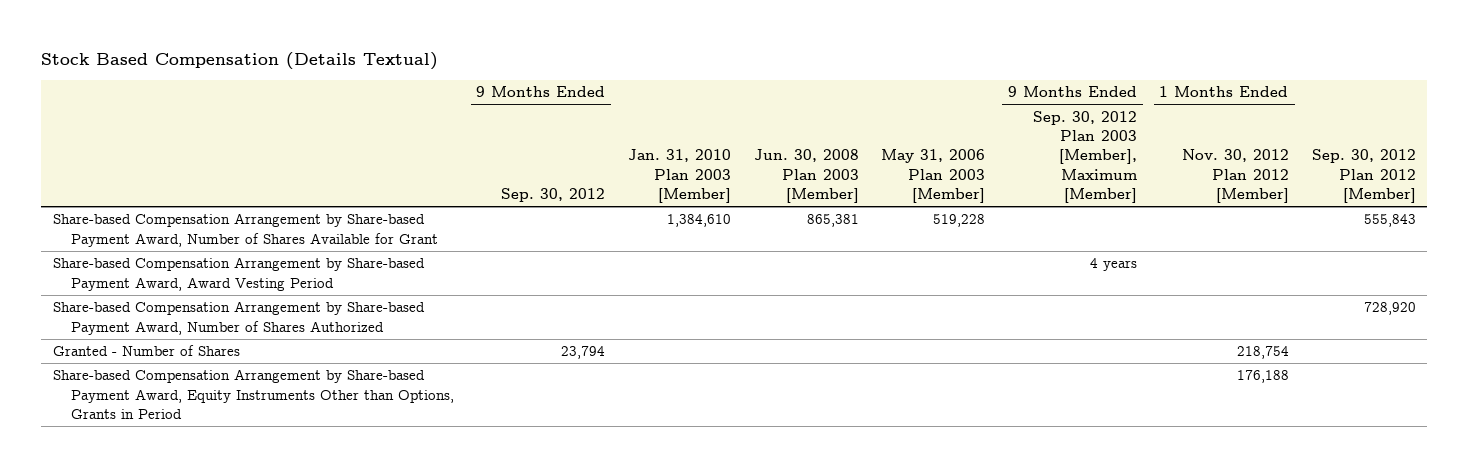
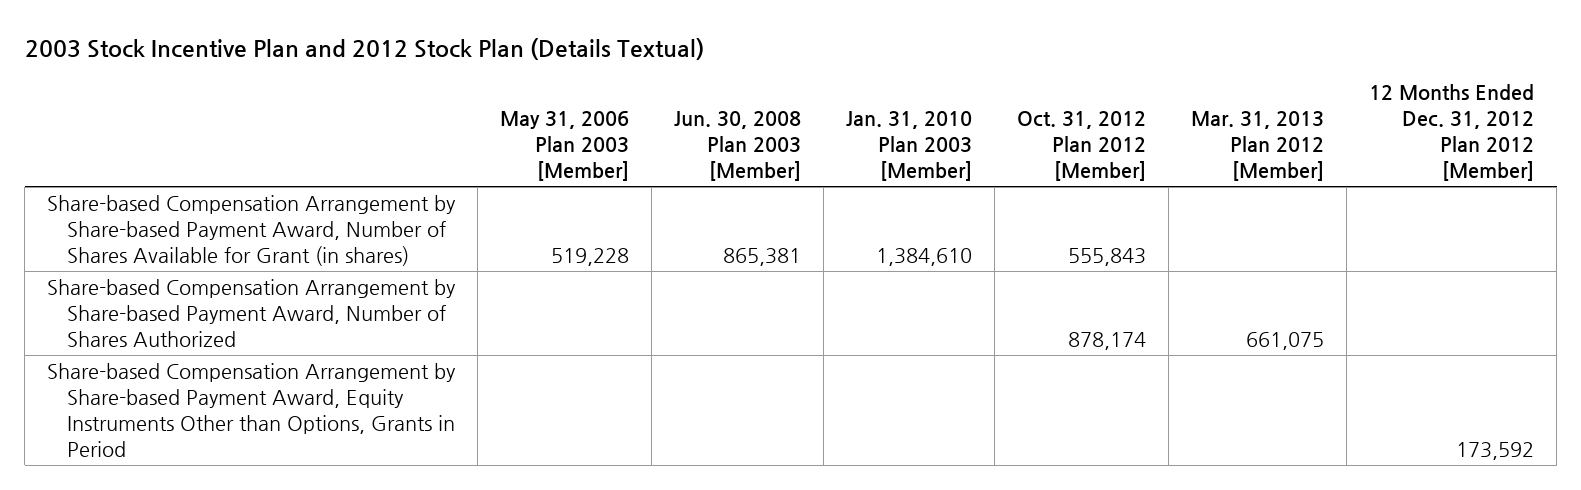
- Stock Based Compensation (Details Textual)
+ 2003 Stock Incentive Plan and 2012 Stock Plan (Details Textual)
- | 9 Months Ended Sep. 30, 2012 | Jan. 31, 2010 Plan 2003 [Member] | Jun. 30, 2008 Plan 2003 [Member] | May 31, 2006 Plan 2003 [Member] | 9 Months Ended Sep. 30, 2012 Plan 2003 [Member], Maximum [Member] | 1 Months Ended Nov. 30, 2012 Plan 2012 [Member] | Sep. 30, 2012 Plan 2012 [Member]
+ | May 31, 2006 Plan 2003 [Member] | Jun. 30, 2008 Plan 2003 [Member] | Jan. 31, 2010 Plan 2003 [Member] | Oct. 31, 2012 Plan 2012 [Member] | Mar. 31, 2013 Plan 2012 [Member] | 12 Months Ended Dec. 31, 2012 Plan 2012 [Member]
- Share-based Compensation Arrangement by Share-based Payment Award, Number of Shares Available for Grant | | 1,384,610 | 865,381 | 519,228 | | | 555,843
- Share-based Compensation Arrangement by Share-based Payment Award, Award Vesting Period | | | | | 4 years | |
+ Share-based Compensation Arrangement by Share-based Payment Award, Number of Shares Available for Grant (in shares) | 519,228 | 865,381 | 1,384,610 | 555,843 | |
- Granted - Number of Shares | 23,794 | | | | | 218,754 |

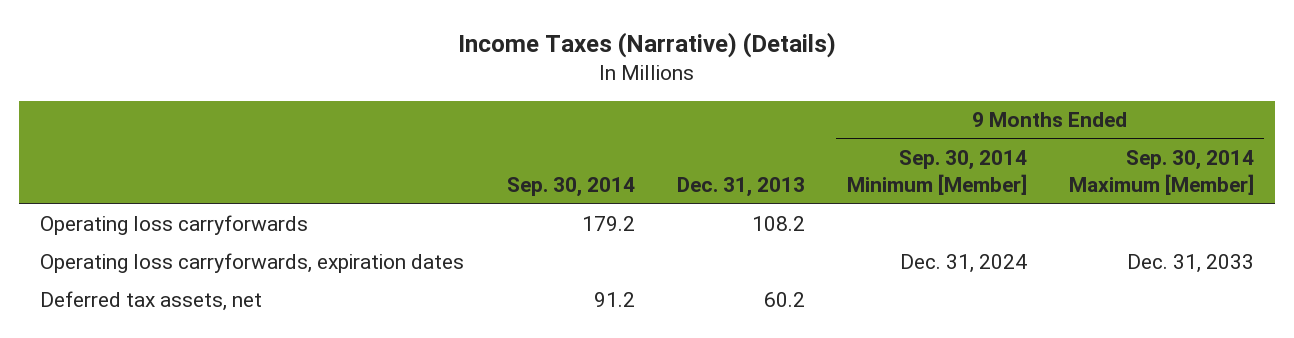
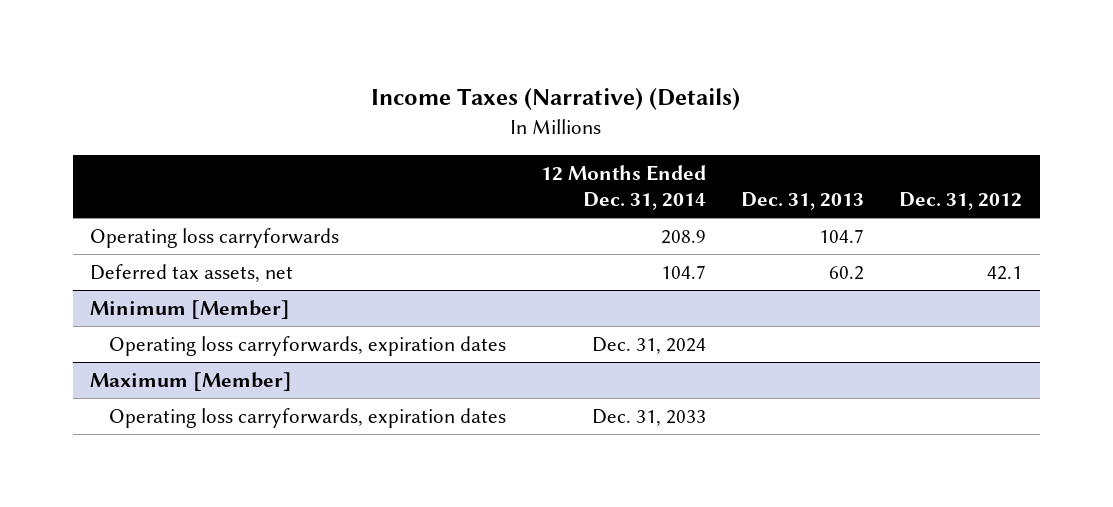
- | Sep. 30, 2014 | Dec. 31, 2013 | 9 Months Ended Sep. 30, 2014 Minimum [Member] | 9 Months Ended Sep. 30, 2014 Maximum [Member]
+ | 12 Months Ended Dec. 31, 2014 | Dec. 31, 2013 | Dec. 31, 2012
- Operating loss carryforwards | 179.2 | 108.2 | |
- Operating loss carryforwards, expiration dates | | | Dec. 31, 2024 | Dec. 31, 2033
+ Operating loss carryforwards | 208.9 | 104.7 |
+ Minimum [Member]
+ Operating loss carryforwards, expiration dates | Dec. 31, 2024 | |
+ Maximum [Member]
+ Operating loss carryforwards, expiration dates | Dec. 31, 2033 | |

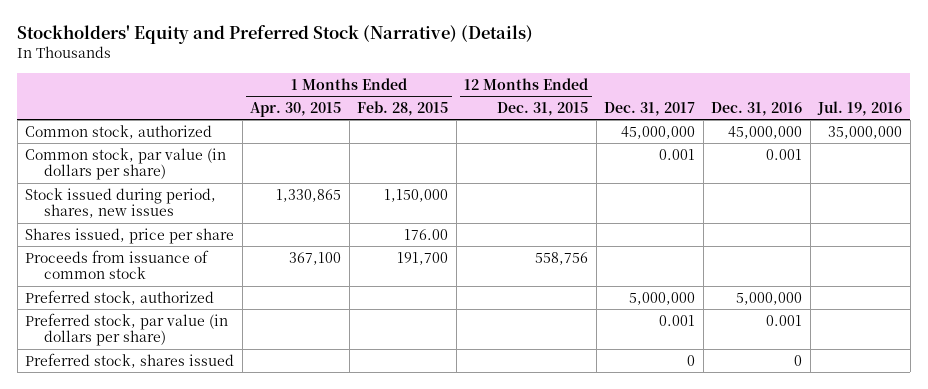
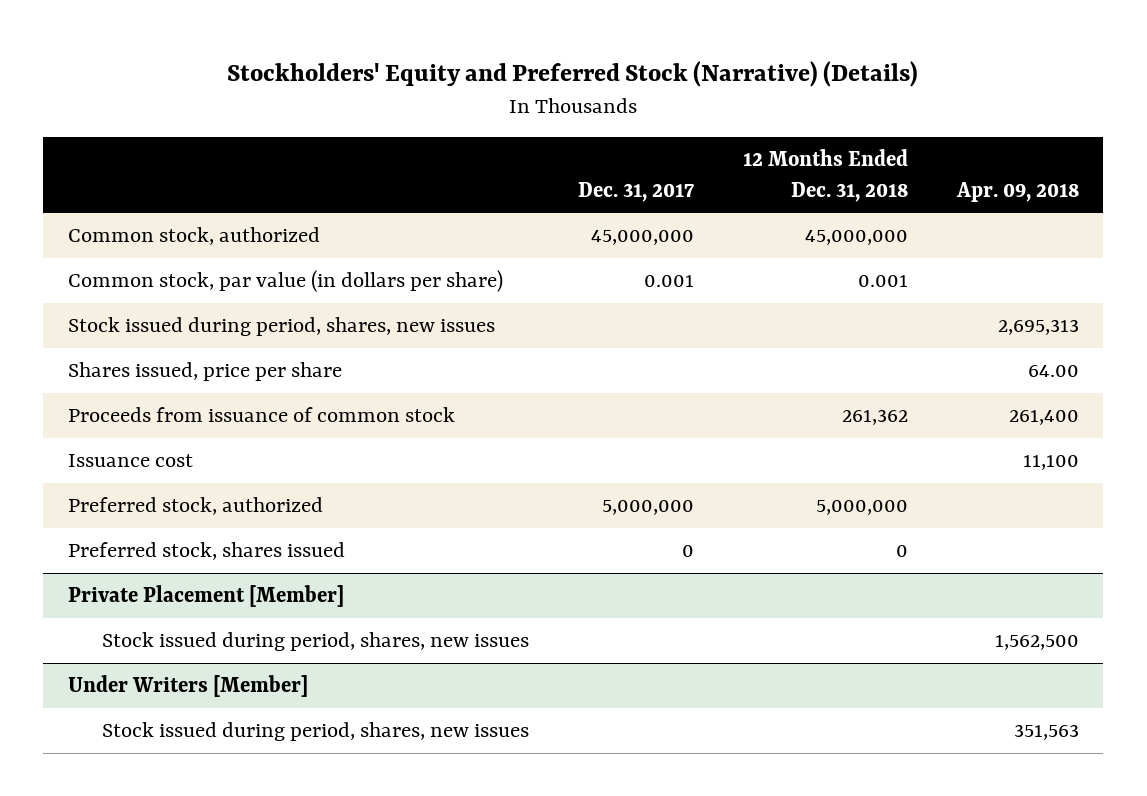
- | 1 Months Ended Apr. 30, 2015 | 1 Months Ended Feb. 28, 2015 | 12 Months Ended Dec. 31, 2015 | Dec. 31, 2017 | Dec. 31, 2016 | Jul. 19, 2016
+ | Dec. 31, 2017 | 12 Months Ended Dec. 31, 2018 | Apr. 09, 2018
+ Issuance cost | | | 11,100
- Preferred stock, par value (in dollars per share) | | | | 0.001 | 0.001 |
+ Private Placement [Member]
+ Stock issued during period, shares, new issues | | | 1,562,500
+ Under Writers [Member]
+ Stock issued during period, shares, new issues | | | 351,563

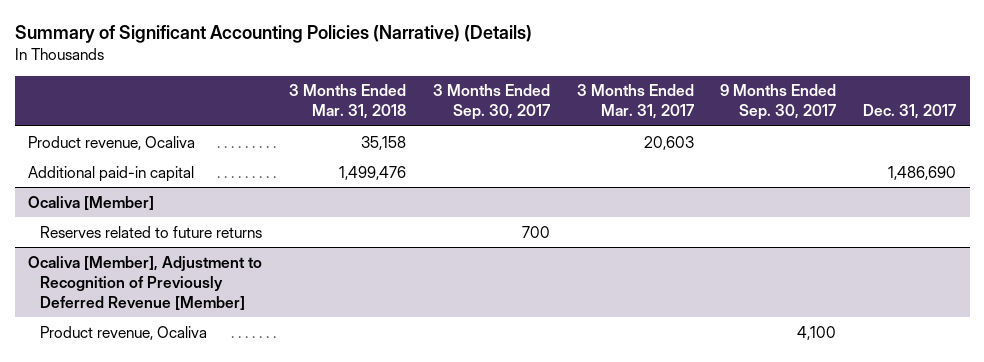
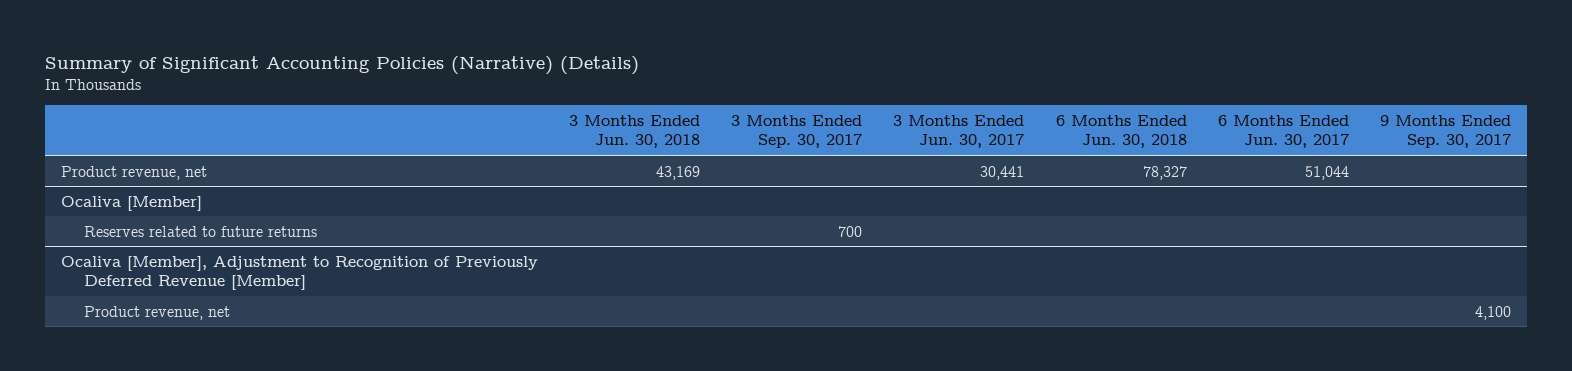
- | 3 Months Ended Mar. 31, 2018 | 3 Months Ended Sep. 30, 2017 | 3 Months Ended Mar. 31, 2017 | 9 Months Ended Sep. 30, 2017 | Dec. 31, 2017
+ | 3 Months Ended Jun. 30, 2018 | 3 Months Ended Sep. 30, 2017 | 3 Months Ended Jun. 30, 2017 | 6 Months Ended Jun. 30, 2018 | 6 Months Ended Jun. 30, 2017 | 9 Months Ended Sep. 30, 2017
- Product revenue, Ocaliva | 35,158 | | 20,603 | |
- Additional paid-in capital | 1,499,476 | | | | 1,486,690
+ Product revenue, net | 43,169 | | 30,441 | 78,327 | 51,044 |
@ Ocaliva [Member], Adjustment to Recognition of Previously Deferred Revenue [Member]
- Product revenue, Ocaliva | | | | 4,100 |
+ Product revenue, net | | | | | | 4,100

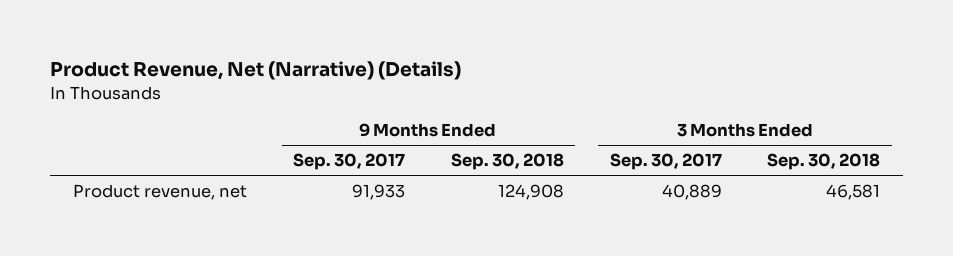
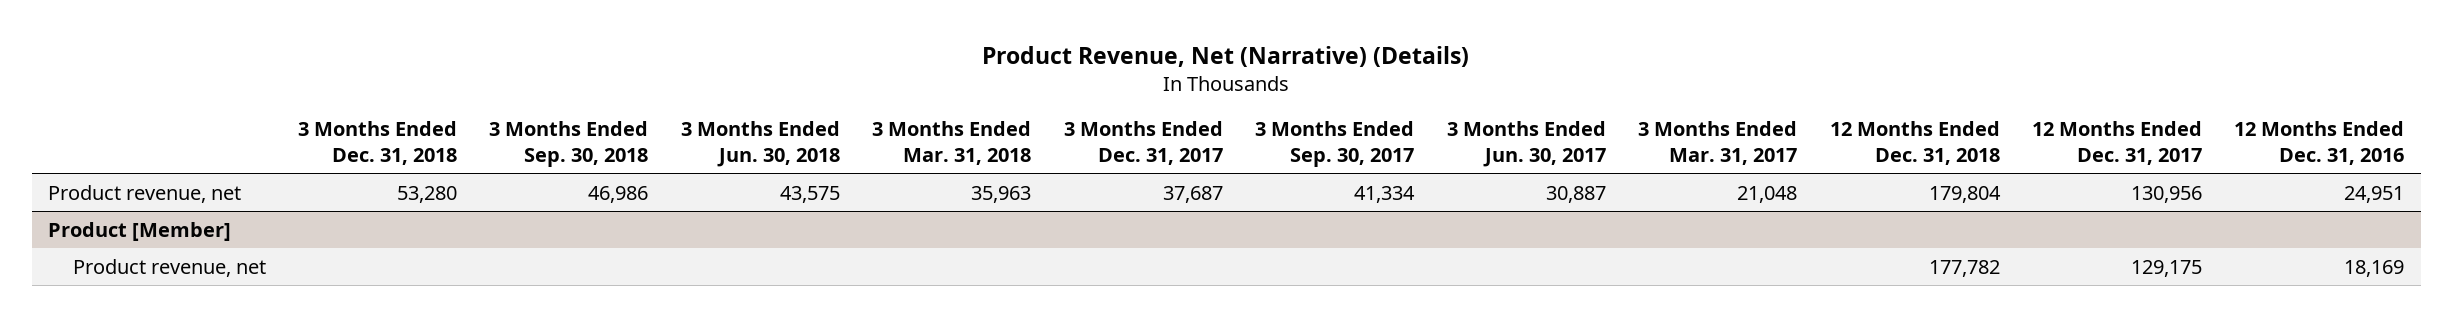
- | 9 Months Ended Sep. 30, 2017 | 9 Months Ended Sep. 30, 2018 | 3 Months Ended Sep. 30, 2017 | 3 Months Ended Sep. 30, 2018
+ | 3 Months Ended Dec. 31, 2018 | 3 Months Ended Sep. 30, 2018 | 3 Months Ended Jun. 30, 2018 | 3 Months Ended Mar. 31, 2018 | 3 Months Ended Dec. 31, 2017 | 3 Months Ended Sep. 30, 2017 | 3 Months Ended Jun. 30, 2017 | 3 Months Ended Mar. 31, 2017 | 12 Months Ended Dec. 31, 2018 | 12 Months Ended Dec. 31, 2017 | 12 Months Ended Dec. 31, 2016
- Product revenue, net | 91,933 | 124,908 | 40,889 | 46,581
+ Product revenue, net | 53,280 | 46,986 | 43,575 | 35,963 | 37,687 | 41,334 | 30,887 | 21,048 | 179,804 | 130,956 | 24,951
+ Product [Member]
+ Product revenue, net | | | | | | | | | 177,782 | 129,175 | 18,169

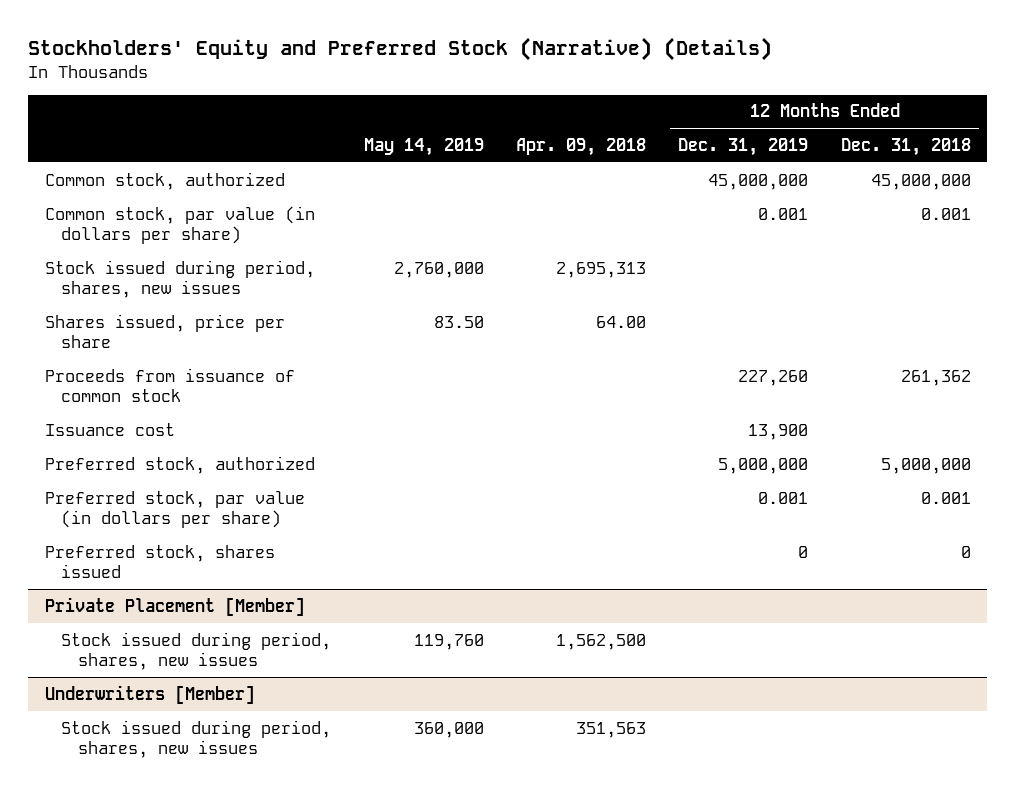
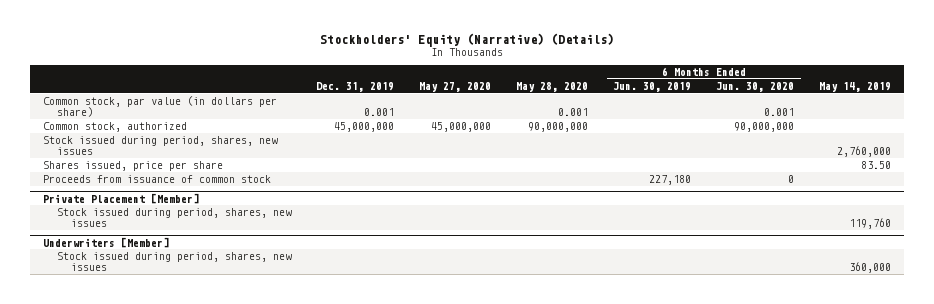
- Stockholders' Equity and Preferred Stock (Narrative) (Details)
+ Stockholders' Equity (Narrative) (Details)
- | May 14, 2019 | Apr. 09, 2018 | 12 Months Ended Dec. 31, 2019 | 12 Months Ended Dec. 31, 2018
+ | Dec. 31, 2019 | May 27, 2020 | May 28, 2020 | 6 Months Ended Jun. 30, 2019 | 6 Months Ended Jun. 30, 2020 | May 14, 2019
moved down: Common stock, authorized | 45,000,000 | 45,000,000 | 90,000,000 | | 90,000,000 |
- Issuance cost | | | 13,900 |
- Preferred stock, authorized | | | 5,000,000 | 5,000,000
- Preferred stock, par value (in dollars per share) | | | 0.001 | 0.001
- Preferred stock, shares issued | | | 0 | 0

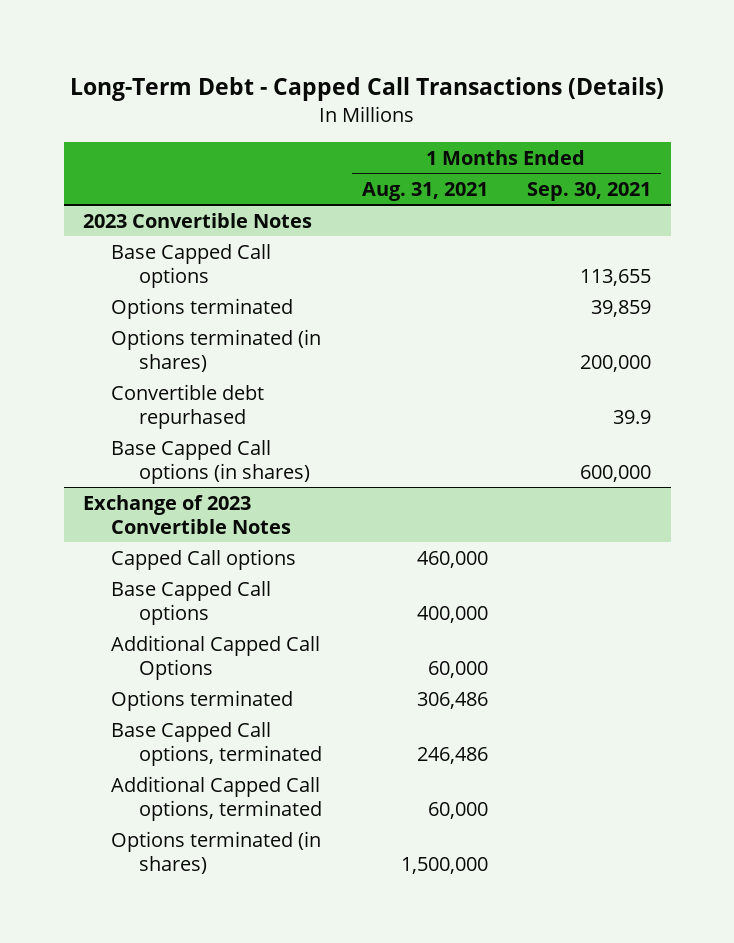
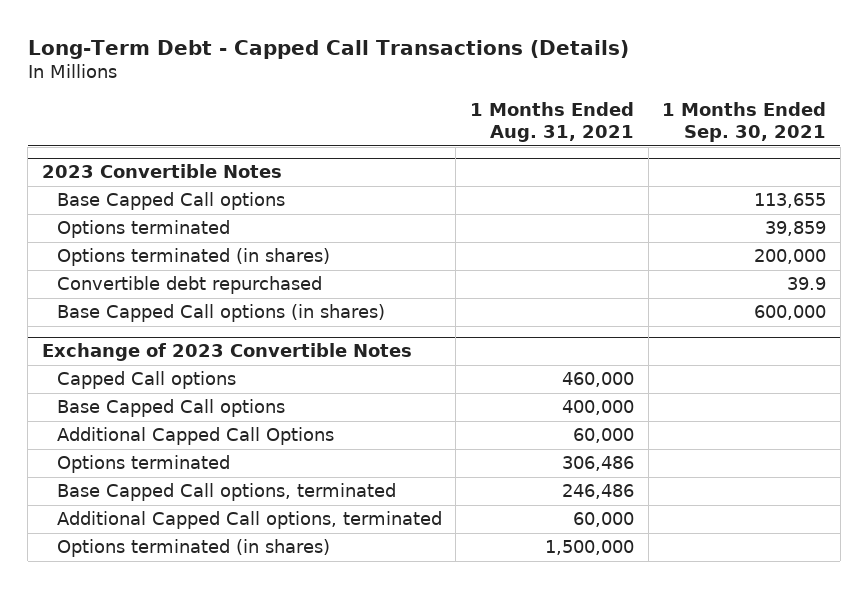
@ 2023 Convertible Notes
- Convertible debt repurhased | | 39.9
+ Convertible debt repurchased | | 39.9

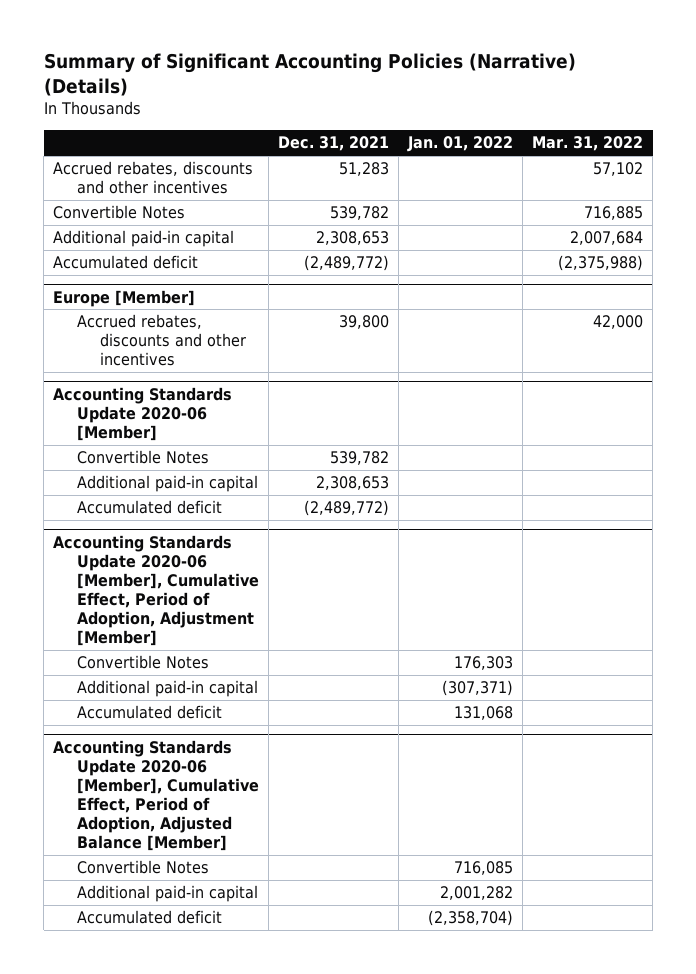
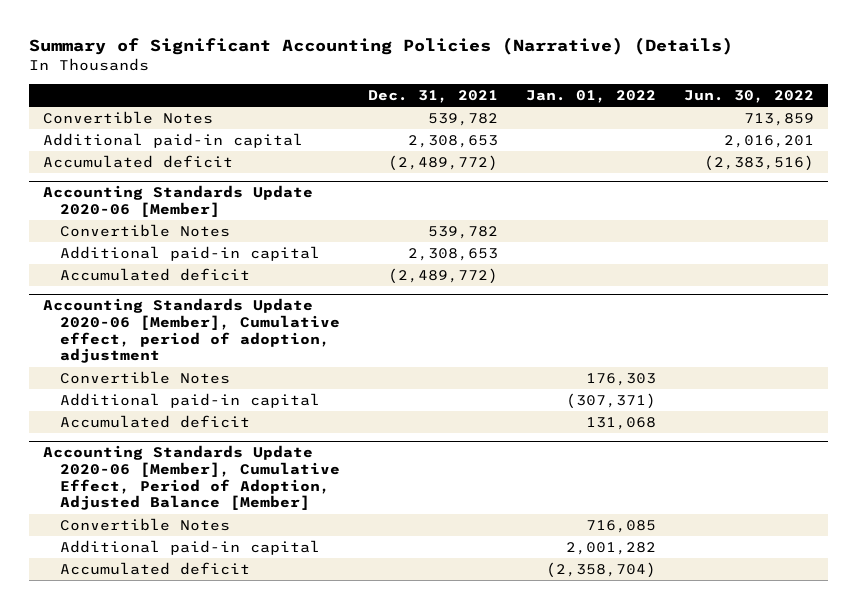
- | Dec. 31, 2021 | Jan. 01, 2022 | Mar. 31, 2022
+ | Dec. 31, 2021 | Jan. 01, 2022 | Jun. 30, 2022
- Accrued rebates, discounts and other incentives | 51,283 | | 57,102
- Europe [Member]
- Accrued rebates, discounts and other incentives | 39,800 | | 42,000
- Accounting Standards Update 2020-06 [Member], Cumulative Effect, Period of Adoption, Adjustment [Member]
+ Accounting Standards Update 2020-06 [Member], Cumulative effect, period of adoption, adjustment

